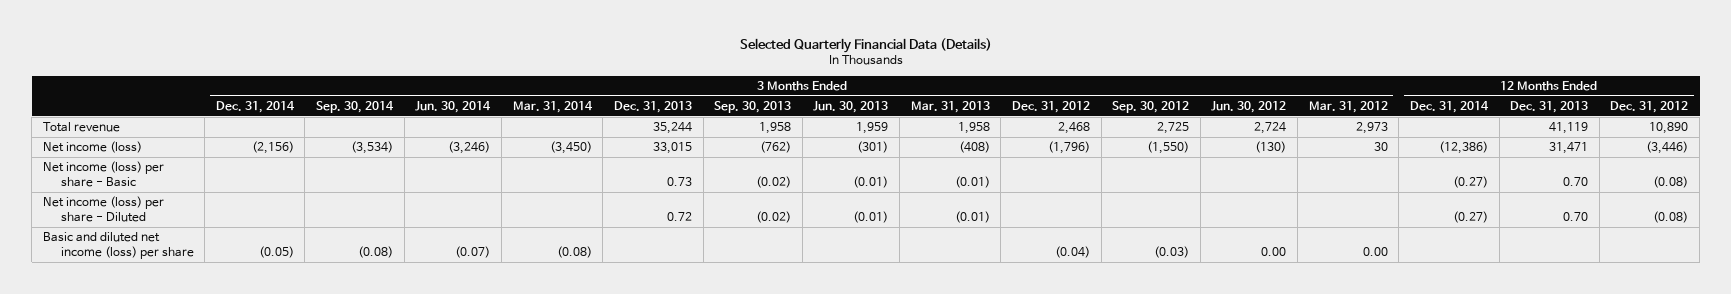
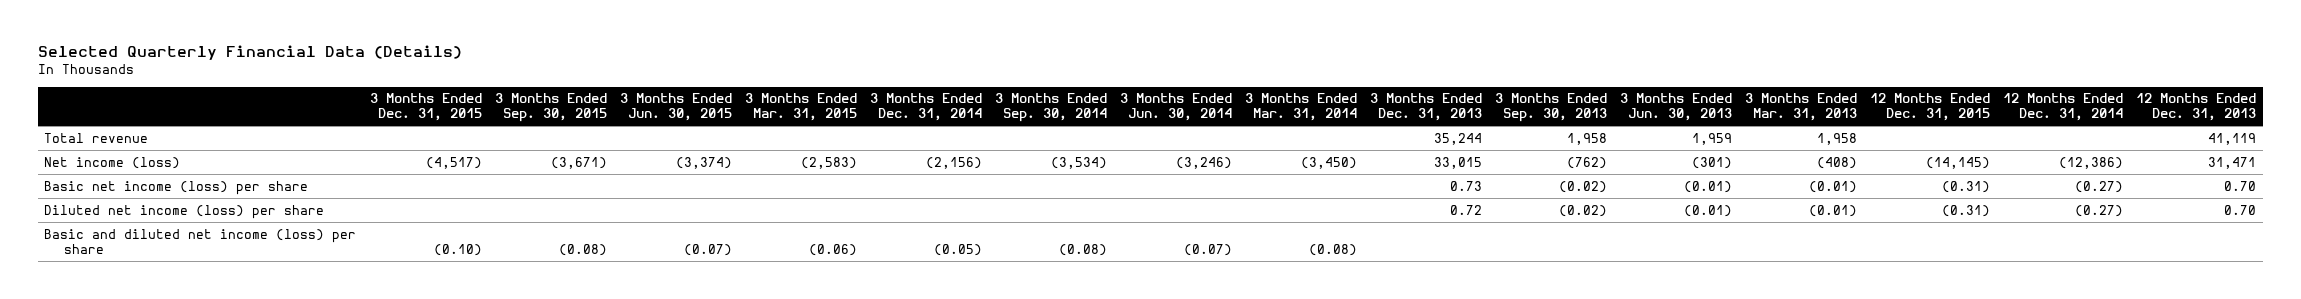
- | 3 Months Ended Dec. 31, 2014 | 3 Months Ended Sep. 30, 2014 | 3 Months Ended Jun. 30, 2014 | 3 Months Ended Mar. 31, 2014 | 3 Months Ended Dec. 31, 2013 | 3 Months Ended Sep. 30, 2013 | 3 Months Ended Jun. 30, 2013 | 3 Months Ended Mar. 31, 2013 | 3 Months Ended Dec. 31, 2012 | 3 Months Ended Sep. 30, 2012 | 3 Months Ended Jun. 30, 2012 | 3 Months Ended Mar. 31, 2012 | 12 Months Ended Dec. 31, 2014 | 12 Months Ended Dec. 31, 2013 | 12 Months Ended Dec. 31, 2012
+ | 3 Months Ended Dec. 31, 2015 | 3 Months Ended Sep. 30, 2015 | 3 Months Ended Jun. 30, 2015 | 3 Months Ended Mar. 31, 2015 | 3 Months Ended Dec. 31, 2014 | 3 Months Ended Sep. 30, 2014 | 3 Months Ended Jun. 30, 2014 | 3 Months Ended Mar. 31, 2014 | 3 Months Ended Dec. 31, 2013 | 3 Months Ended Sep. 30, 2013 | 3 Months Ended Jun. 30, 2013 | 3 Months Ended Mar. 31, 2013 | 12 Months Ended Dec. 31, 2015 | 12 Months Ended Dec. 31, 2014 | 12 Months Ended Dec. 31, 2013
- Net income (loss) per share - Basic | | | | | 0.73 | (0.02) | (0.01) | (0.01) | | | | | (0.27) | 0.70 | (0.08)
- Net income (loss) per share - Diluted | | | | | 0.72 | (0.02) | (0.01) | (0.01) | | | | | (0.27) | 0.70 | (0.08)
+ Basic net income (loss) per share | | | | | | | | | 0.73 | (0.02) | (0.01) | (0.01) | (0.31) | (0.27) | 0.70
+ Diluted net income (loss) per share | | | | | | | | | 0.72 | (0.02) | (0.01) | (0.01) | (0.31) | (0.27) | 0.70

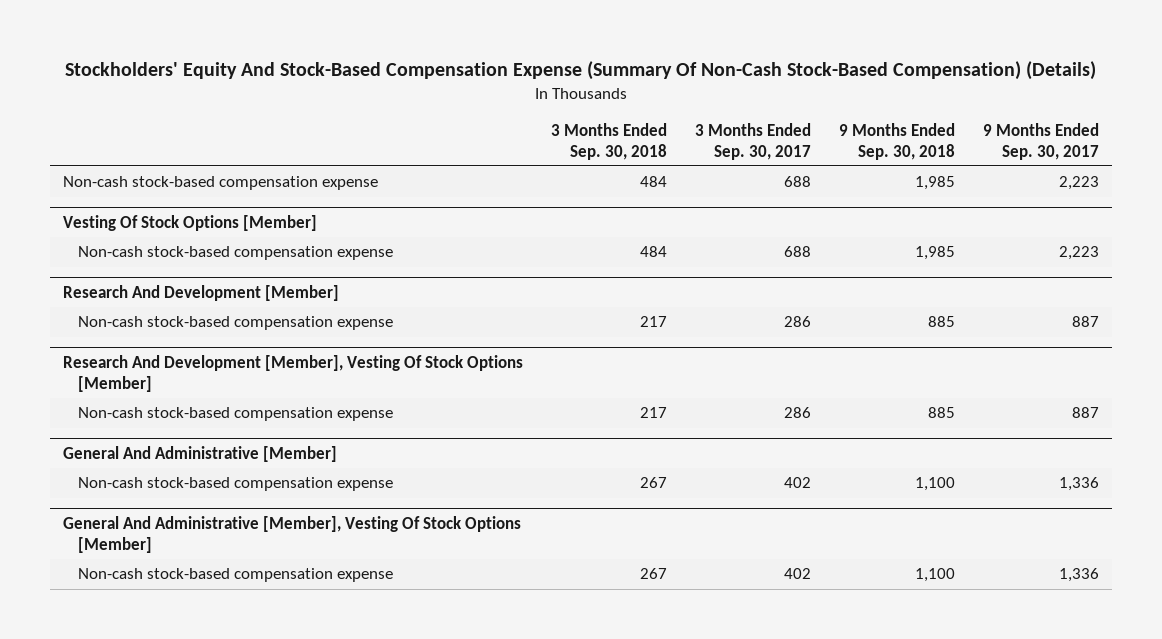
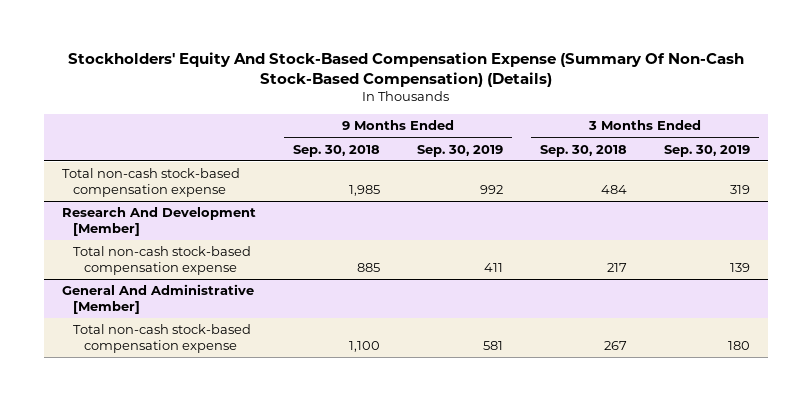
- | 3 Months Ended Sep. 30, 2018 | 3 Months Ended Sep. 30, 2017 | 9 Months Ended Sep. 30, 2018 | 9 Months Ended Sep. 30, 2017
+ | 9 Months Ended Sep. 30, 2018 | 9 Months Ended Sep. 30, 2019 | 3 Months Ended Sep. 30, 2018 | 3 Months Ended Sep. 30, 2019
- Non-cash stock-based compensation expense | 484 | 688 | 1,985 | 2,223
- Vesting Of Stock Options [Member]
- Non-cash stock-based compensation expense | 484 | 688 | 1,985 | 2,223
+ Total non-cash stock-based compensation expense | 1,985 | 992 | 484 | 319
@ Research And Development [Member]
- Non-cash stock-based compensation expense | 217 | 286 | 885 | 887
- Research And Development [Member], Vesting Of Stock Options [Member]
- Non-cash stock-based compensation expense | 217 | 286 | 885 | 887
@ Research And Development [Member]
+ Total non-cash stock-based compensation expense | 885 | 411 | 217 | 139
@ General And Administrative [Member]
- Non-cash stock-based compensation expense | 267 | 402 | 1,100 | 1,336
- General And Administrative [Member], Vesting Of Stock Options [Member]
- Non-cash stock-based compensation expense | 267 | 402 | 1,100 | 1,336
@ General And Administrative [Member]
+ Total non-cash stock-based compensation expense | 1,100 | 581 | 267 | 180

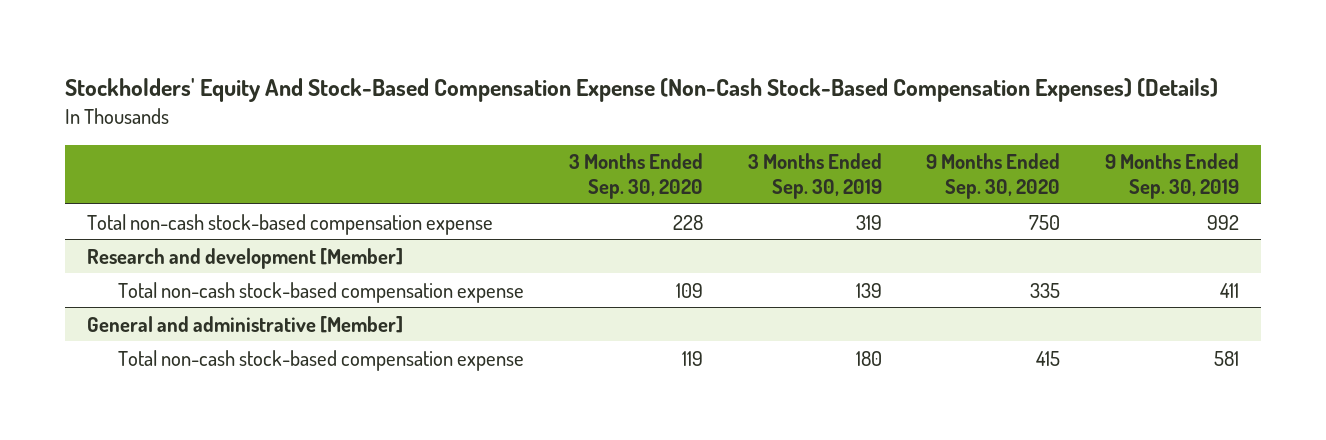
- Stockholders' Equity And Stock-Based Compensation Expense (Summary Of Non-Cash Stock-Based Compensation) (Details)
+ Stockholders' Equity And Stock-Based Compensation Expense (Non-Cash Stock-Based Compensation Expenses) (Details)
- | 9 Months Ended Sep. 30, 2018 | 9 Months Ended Sep. 30, 2019 | 3 Months Ended Sep. 30, 2018 | 3 Months Ended Sep. 30, 2019
+ | 3 Months Ended Sep. 30, 2020 | 3 Months Ended Sep. 30, 2019 | 9 Months Ended Sep. 30, 2020 | 9 Months Ended Sep. 30, 2019
- Research And Development [Member]
+ Research and development [Member]
- General And Administrative [Member]
+ General and administrative [Member]

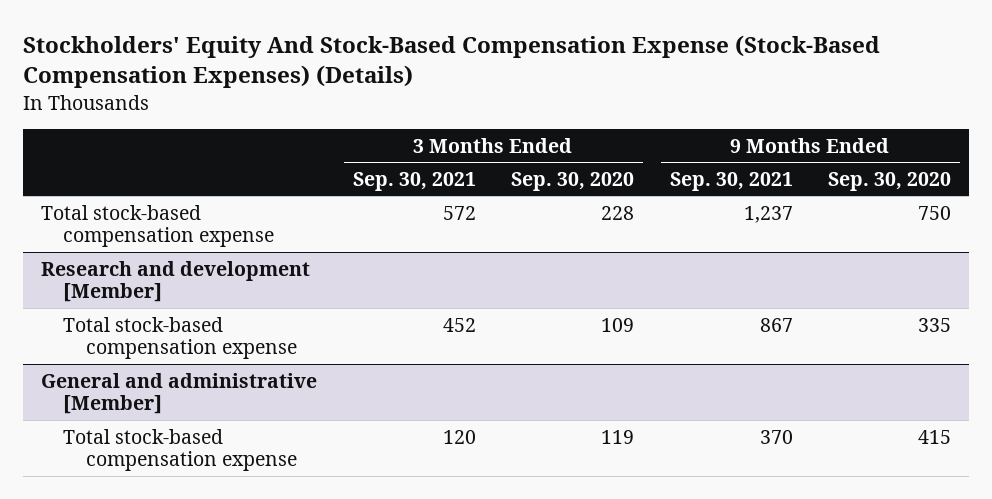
- Stockholders' Equity And Stock-Based Compensation Expense (Non-Cash Stock-Based Compensation Expenses) (Details)
+ Stockholders' Equity And Stock-Based Compensation Expense (Stock-Based Compensation Expenses) (Details)
- | 3 Months Ended Sep. 30, 2020 | 3 Months Ended Sep. 30, 2019 | 9 Months Ended Sep. 30, 2020 | 9 Months Ended Sep. 30, 2019
+ | 3 Months Ended Sep. 30, 2021 | 3 Months Ended Sep. 30, 2020 | 9 Months Ended Sep. 30, 2021 | 9 Months Ended Sep. 30, 2020
- Total non-cash stock-based compensation expense | 228 | 319 | 750 | 992
+ Total stock-based compensation expense | 572 | 228 | 1,237 | 750
@ Research and development [Member]
- Total non-cash stock-based compensation expense | 109 | 139 | 335 | 411
+ Total stock-based compensation expense | 452 | 109 | 867 | 335
@ General and administrative [Member]
- Total non-cash stock-based compensation expense | 119 | 180 | 415 | 581
+ Total stock-based compensation expense | 120 | 119 | 370 | 415

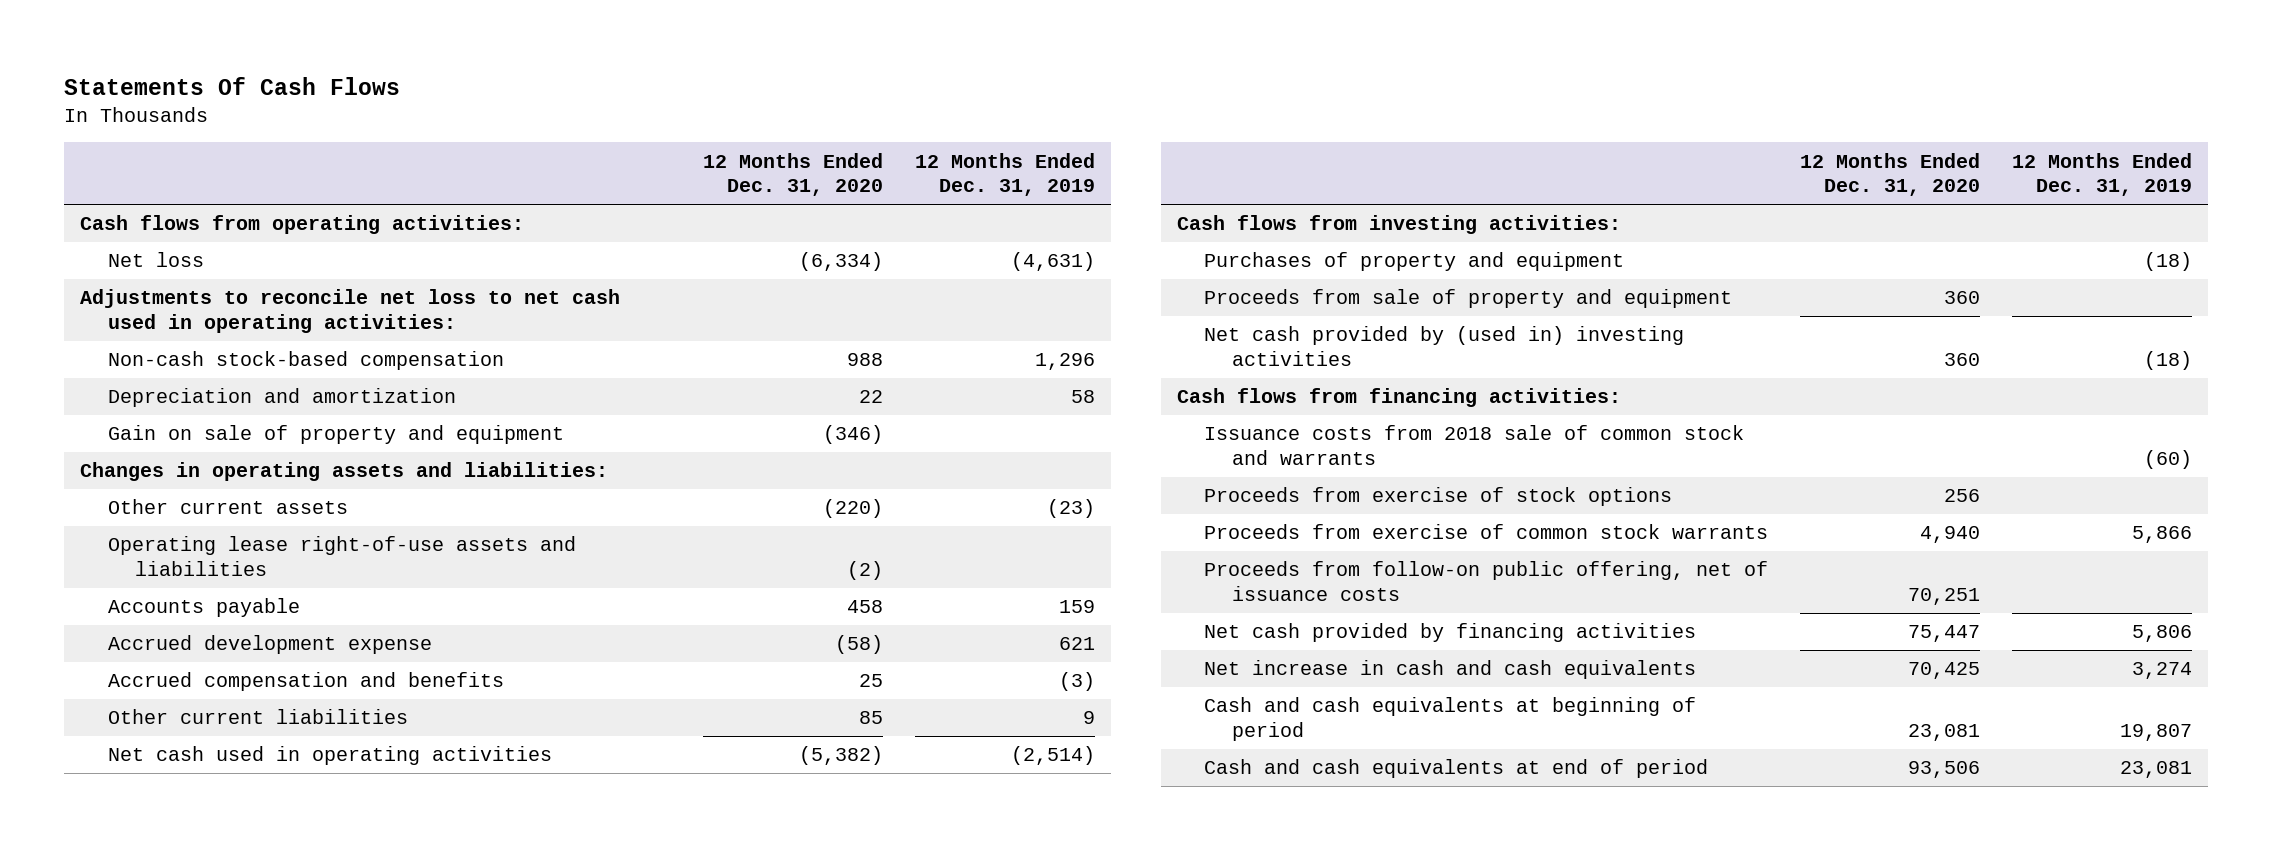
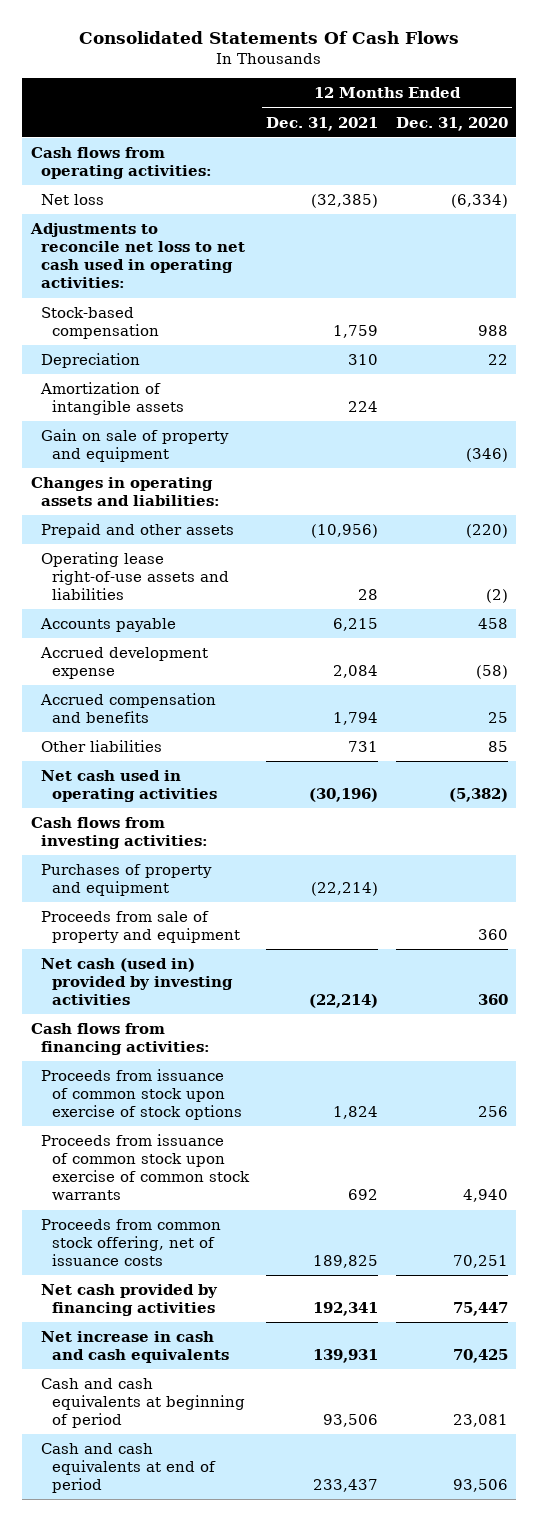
- Statements Of Cash Flows
+ Consolidated Statements Of Cash Flows
- | 12 Months Ended Dec. 31, 2020 | 12 Months Ended Dec. 31, 2019
+ | 12 Months Ended Dec. 31, 2021 | 12 Months Ended Dec. 31, 2020
- Non-cash stock-based compensation | 988 | 1,296
- Depreciation and amortization | 22 | 58
+ Stock-based compensation | 1,759 | 988
+ Depreciation | 310 | 22
+ Amortization of intangible assets | 224 |
- Other current assets | (220) | (23)
+ Prepaid and other assets | (10,956) | (220)
- Other current liabilities | 85 | 9
+ Other liabilities | 731 | 85
- Net cash provided by (used in) investing activities | 360 | (18)
+ Net cash (used in) provided by investing activities | (22,214) | 360
- Issuance costs from 2018 sale of common stock and warrants | | (60)
- Proceeds from exercise of stock options | 256 |
- Proceeds from exercise of common stock warrants | 4,940 | 5,866
- Proceeds from follow-on public offering, net of issuance costs | 70,251 |
+ Proceeds from issuance of common stock upon exercise of stock options | 1,824 | 256
+ Proceeds from issuance of common stock upon exercise of common stock warrants | 692 | 4,940
+ Proceeds from common stock offering, net of issuance costs | 189,825 | 70,251

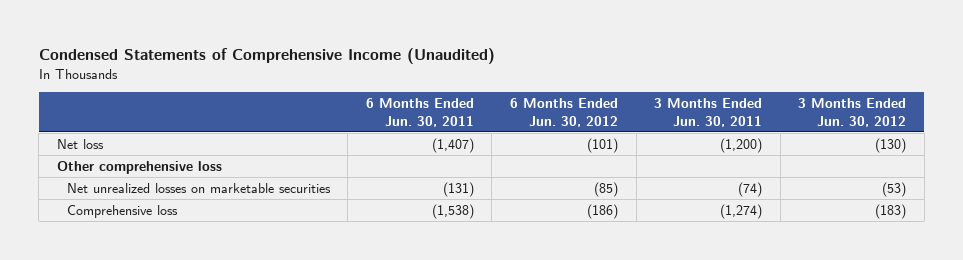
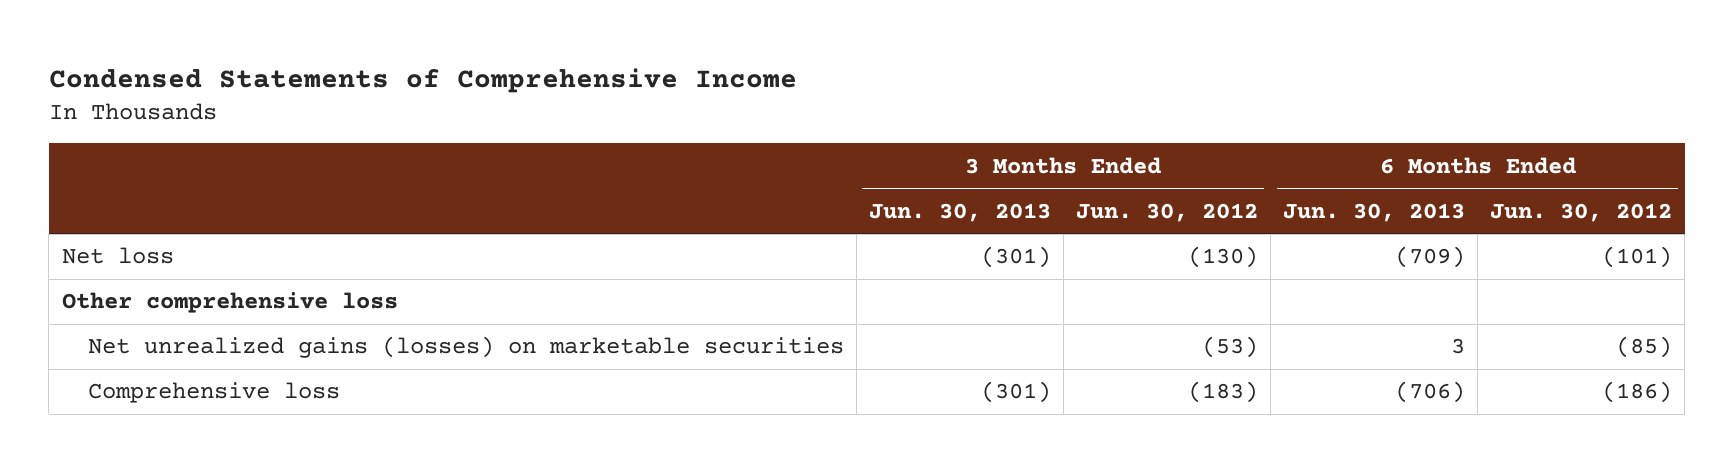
- Condensed Statements of Comprehensive Income (Unaudited)
+ Condensed Statements of Comprehensive Income
- | 6 Months Ended Jun. 30, 2011 | 6 Months Ended Jun. 30, 2012 | 3 Months Ended Jun. 30, 2011 | 3 Months Ended Jun. 30, 2012
+ | 3 Months Ended Jun. 30, 2013 | 3 Months Ended Jun. 30, 2012 | 6 Months Ended Jun. 30, 2013 | 6 Months Ended Jun. 30, 2012
- Net unrealized losses on marketable securities | (131) | (85) | (74) | (53)
+ Net unrealized gains (losses) on marketable securities | | (53) | 3 | (85)

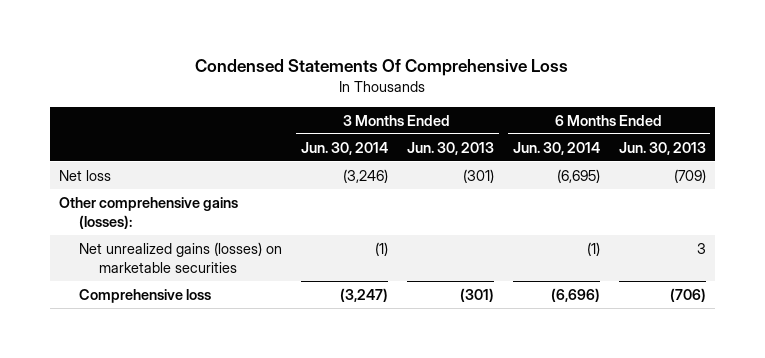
- Condensed Statements of Comprehensive Income
+ Condensed Statements Of Comprehensive Loss
- | 3 Months Ended Jun. 30, 2013 | 3 Months Ended Jun. 30, 2012 | 6 Months Ended Jun. 30, 2013 | 6 Months Ended Jun. 30, 2012
+ | 3 Months Ended Jun. 30, 2014 | 3 Months Ended Jun. 30, 2013 | 6 Months Ended Jun. 30, 2014 | 6 Months Ended Jun. 30, 2013
- Other comprehensive loss
+ Other comprehensive gains (losses):

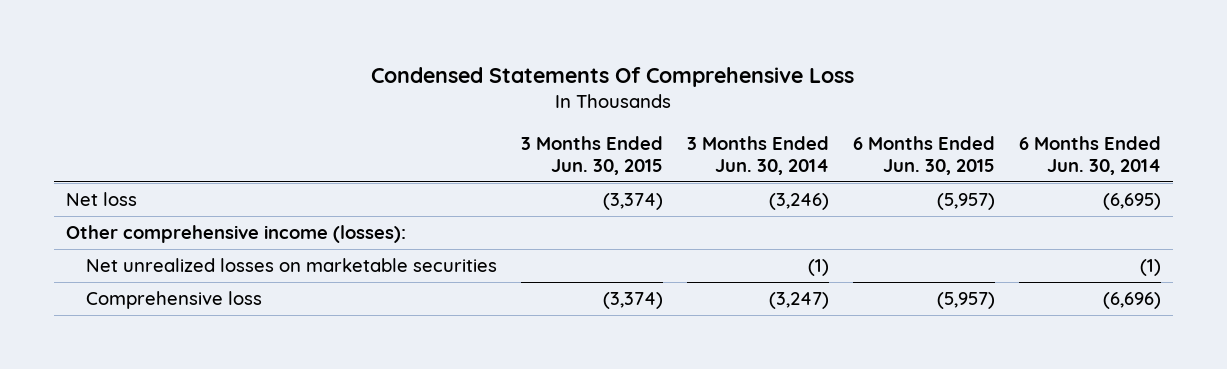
- | 3 Months Ended Jun. 30, 2014 | 3 Months Ended Jun. 30, 2013 | 6 Months Ended Jun. 30, 2014 | 6 Months Ended Jun. 30, 2013
+ | 3 Months Ended Jun. 30, 2015 | 3 Months Ended Jun. 30, 2014 | 6 Months Ended Jun. 30, 2015 | 6 Months Ended Jun. 30, 2014
- Other comprehensive gains (losses):
- Net unrealized gains (losses) on marketable securities | (1) | | (1) | 3
+ Other comprehensive income (losses):
+ Net unrealized losses on marketable securities | | (1) | | (1)

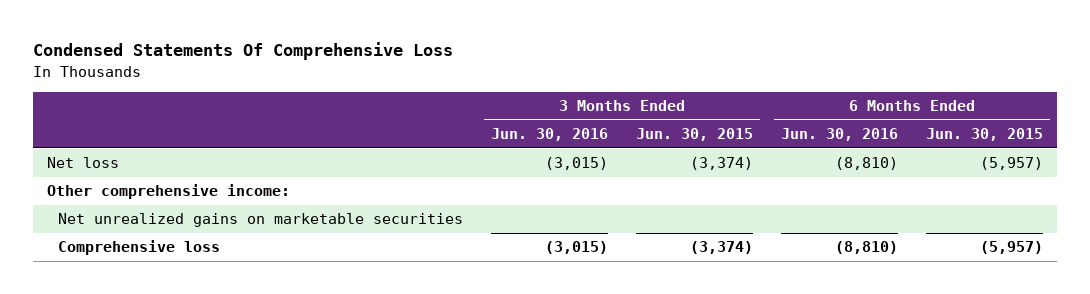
- | 3 Months Ended Jun. 30, 2015 | 3 Months Ended Jun. 30, 2014 | 6 Months Ended Jun. 30, 2015 | 6 Months Ended Jun. 30, 2014
+ | 3 Months Ended Jun. 30, 2016 | 3 Months Ended Jun. 30, 2015 | 6 Months Ended Jun. 30, 2016 | 6 Months Ended Jun. 30, 2015
- Other comprehensive income (losses):
- Net unrealized losses on marketable securities | | (1) | | (1)
+ Other comprehensive income:
+ Net unrealized gains on marketable securities

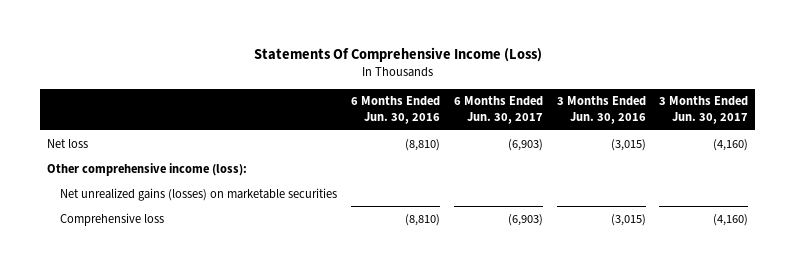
- Condensed Statements Of Comprehensive Loss
+ Statements Of Comprehensive Income (Loss)
- | 3 Months Ended Jun. 30, 2016 | 3 Months Ended Jun. 30, 2015 | 6 Months Ended Jun. 30, 2016 | 6 Months Ended Jun. 30, 2015
+ | 6 Months Ended Jun. 30, 2016 | 6 Months Ended Jun. 30, 2017 | 3 Months Ended Jun. 30, 2016 | 3 Months Ended Jun. 30, 2017
- Other comprehensive income:
- Net unrealized gains on marketable securities
+ Other comprehensive income (loss):
+ Net unrealized gains (losses) on marketable securities

